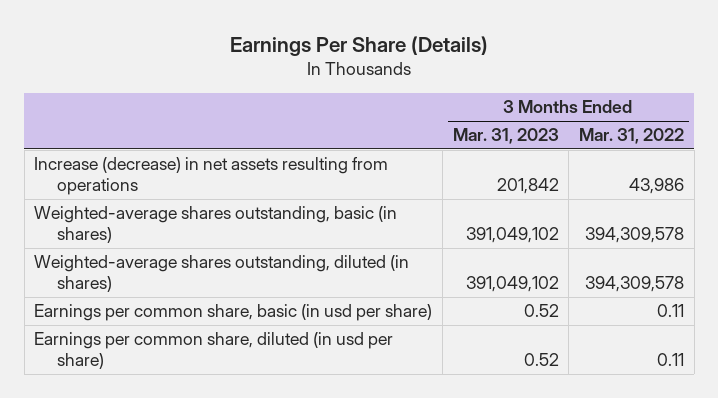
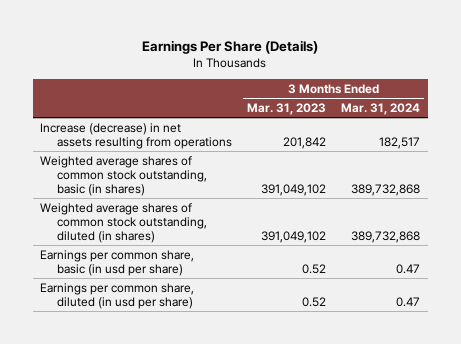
- | 3 Months Ended Mar. 31, 2023 | 3 Months Ended Mar. 31, 2022
+ | 3 Months Ended Mar. 31, 2023 | 3 Months Ended Mar. 31, 2024
- Weighted-average shares outstanding, basic (in shares) | 391,049,102 | 394,309,578
- Weighted-average shares outstanding, diluted (in shares) | 391,049,102 | 394,309,578
+ Weighted average shares of common stock outstanding, basic (in shares) | 391,049,102 | 389,732,868
+ Weighted average shares of common stock outstanding, diluted (in shares) | 391,049,102 | 389,732,868

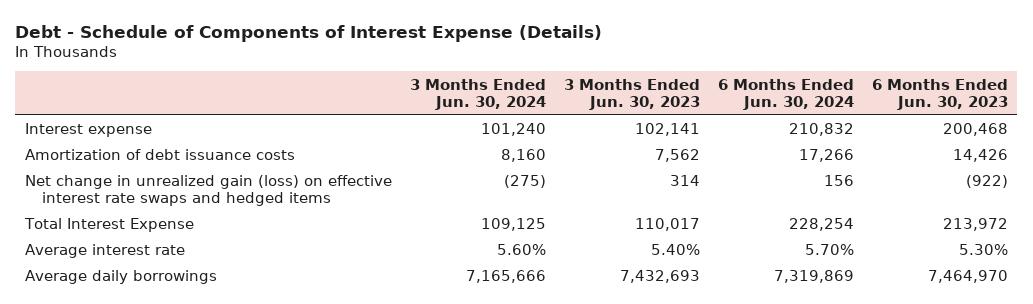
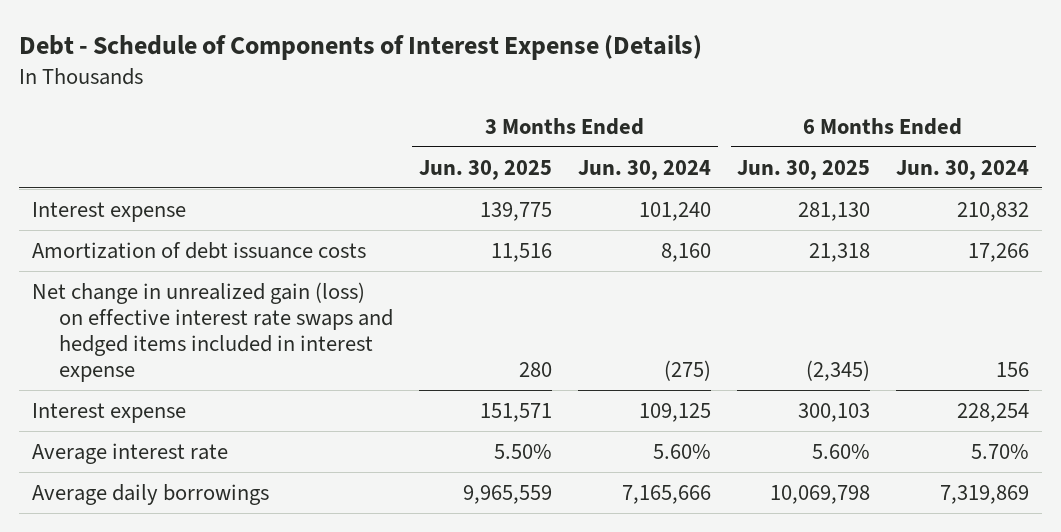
- | 3 Months Ended Jun. 30, 2024 | 3 Months Ended Jun. 30, 2023 | 6 Months Ended Jun. 30, 2024 | 6 Months Ended Jun. 30, 2023
+ | 3 Months Ended Jun. 30, 2025 | 3 Months Ended Jun. 30, 2024 | 6 Months Ended Jun. 30, 2025 | 6 Months Ended Jun. 30, 2024
- Net change in unrealized gain (loss) on effective interest rate swaps and hedged items | (275) | 314 | 156 | (922)
- Total Interest Expense | 109,125 | 110,017 | 228,254 | 213,972
+ Net change in unrealized gain (loss) on effective interest rate swaps and hedged items included in interest expense | 280 | (275) | (2,345) | 156
+ Interest expense | 151,571 | 109,125 | 300,103 | 228,254

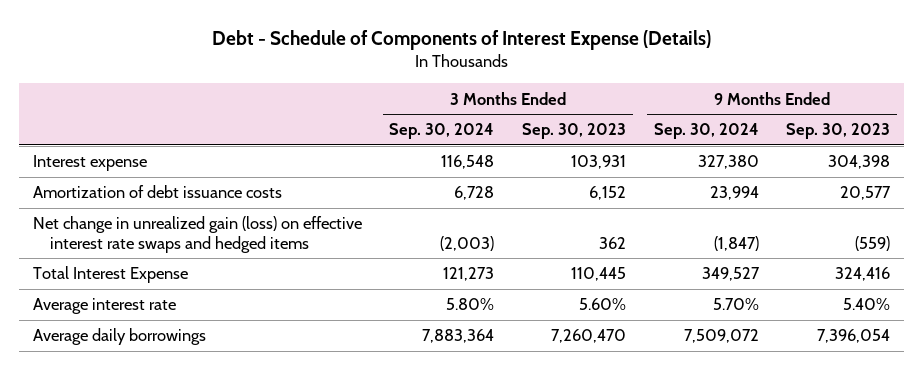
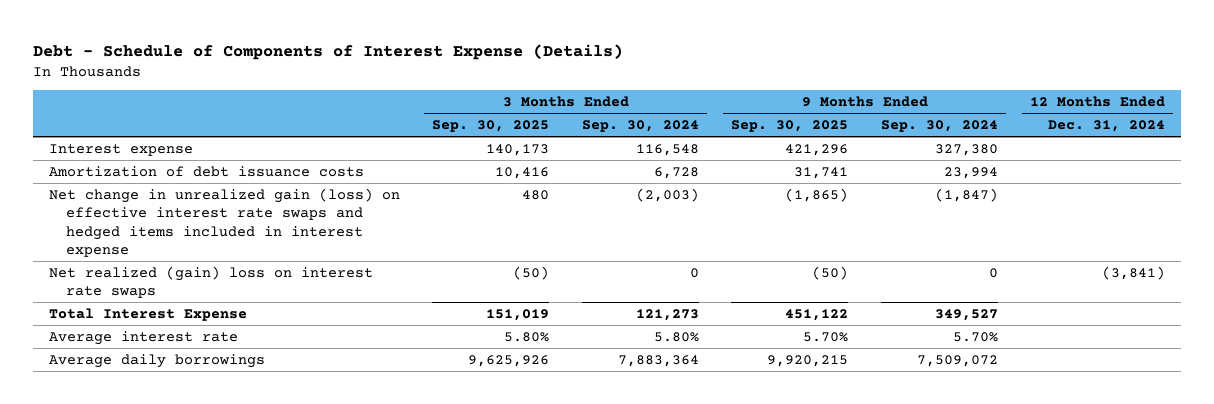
- | 3 Months Ended Sep. 30, 2024 | 3 Months Ended Sep. 30, 2023 | 9 Months Ended Sep. 30, 2024 | 9 Months Ended Sep. 30, 2023
+ | 3 Months Ended Sep. 30, 2025 | 3 Months Ended Sep. 30, 2024 | 9 Months Ended Sep. 30, 2025 | 9 Months Ended Sep. 30, 2024 | 12 Months Ended Dec. 31, 2024
- Net change in unrealized gain (loss) on effective interest rate swaps and hedged items | (2,003) | 362 | (1,847) | (559)
+ Net change in unrealized gain (loss) on effective interest rate swaps and hedged items included in interest expense | 480 | (2,003) | (1,865) | (1,847) |
+ Net realized (gain) loss on interest rate swaps | (50) | 0 | (50) | 0 | (3,841)

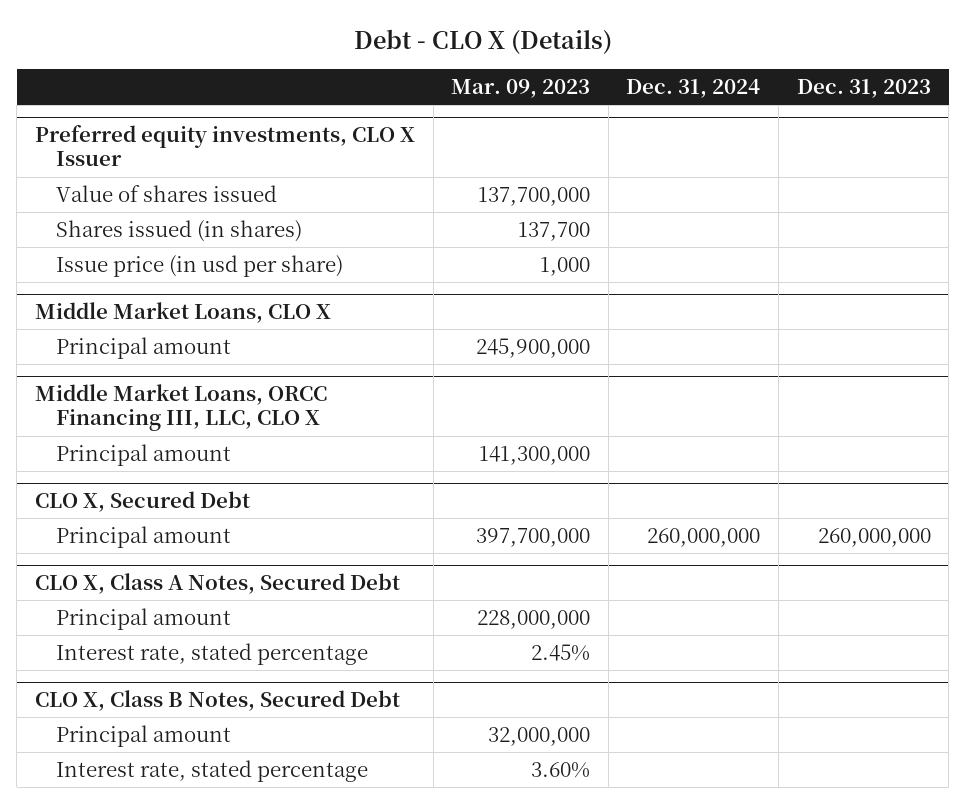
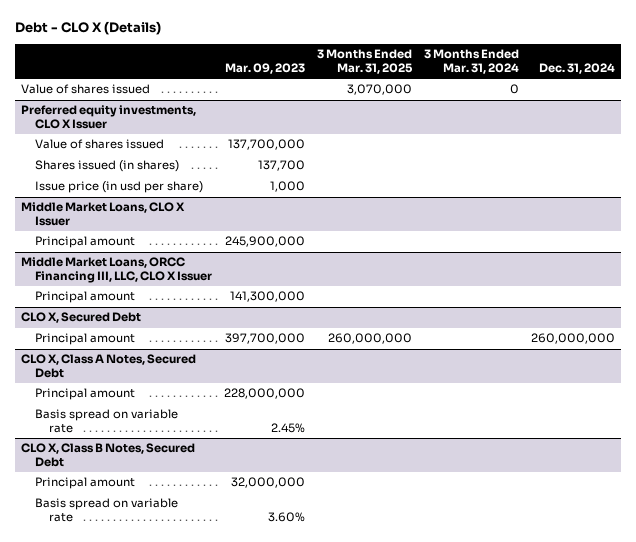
- | Mar. 09, 2023 | Dec. 31, 2024 | Dec. 31, 2023
+ | Mar. 09, 2023 | 3 Months Ended Mar. 31, 2025 | 3 Months Ended Mar. 31, 2024 | Dec. 31, 2024
+ Value of shares issued | | 3,070,000 | 0 |
- Middle Market Loans, CLO X
+ Middle Market Loans, CLO X Issuer
- Middle Market Loans, ORCC Financing III, LLC, CLO X
+ Middle Market Loans, ORCC Financing III, LLC, CLO X Issuer
@ CLO X, Class A Notes, Secured Debt
- Interest rate, stated percentage | 2.45% | |
+ Basis spread on variable rate | 2.45% | | |
@ CLO X, Class B Notes, Secured Debt
- Interest rate, stated percentage | 3.60% | |
+ Basis spread on variable rate | 3.60% | | |

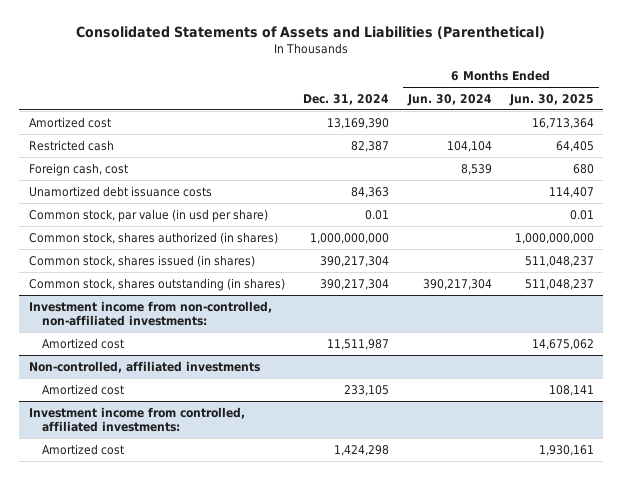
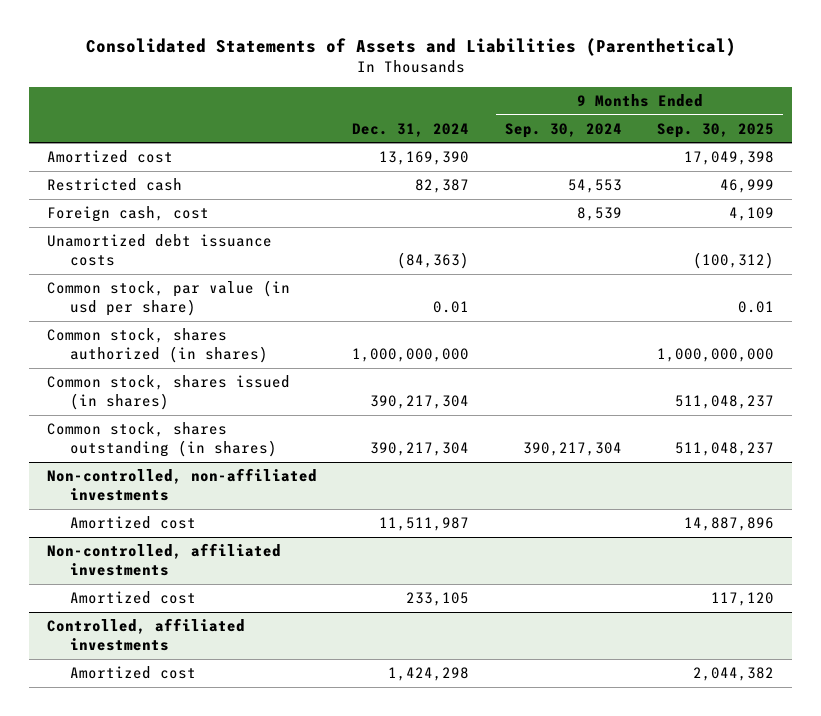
- | Dec. 31, 2024 | 6 Months Ended Jun. 30, 2024 | 6 Months Ended Jun. 30, 2025
+ | Dec. 31, 2024 | 9 Months Ended Sep. 30, 2024 | 9 Months Ended Sep. 30, 2025
- Unamortized debt issuance costs | 84,363 | | 114,407
+ Unamortized debt issuance costs | (84,363) | | (100,312)
- Investment income from non-controlled, non-affiliated investments:
+ Non-controlled, non-affiliated investments
- Investment income from controlled, affiliated investments:
+ Controlled, affiliated investments

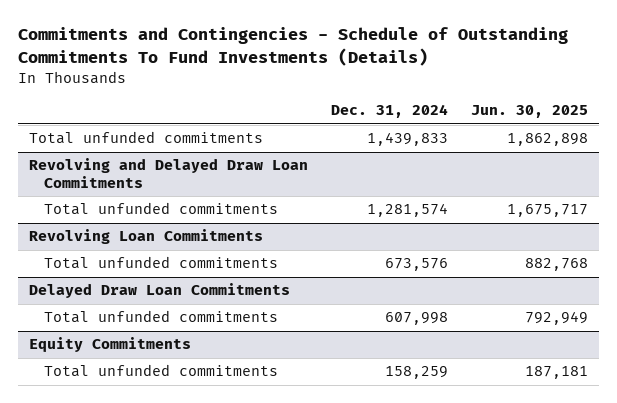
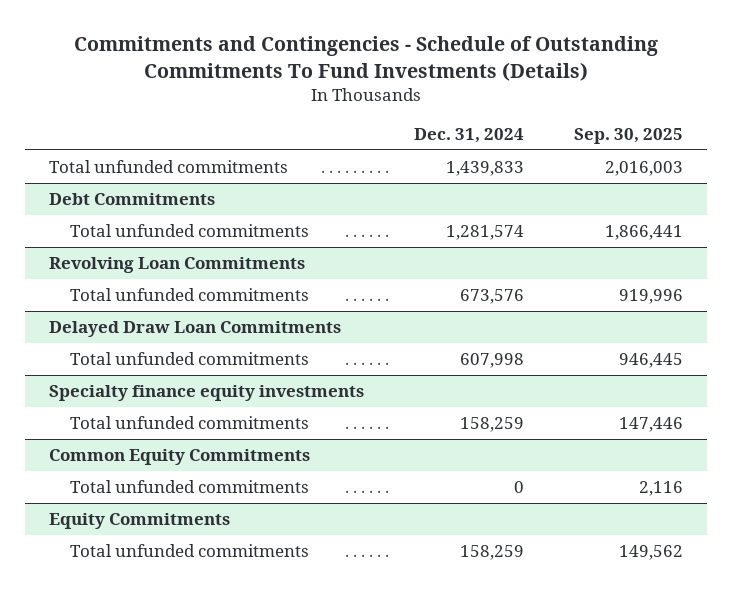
- | Dec. 31, 2024 | Jun. 30, 2025
+ | Dec. 31, 2024 | Sep. 30, 2025
- Revolving and Delayed Draw Loan Commitments
+ Debt Commitments
+ Specialty finance equity investments
+ Total unfunded commitments | 158,259 | 147,446
+ Common Equity Commitments
+ Total unfunded commitments | 0 | 2,116

